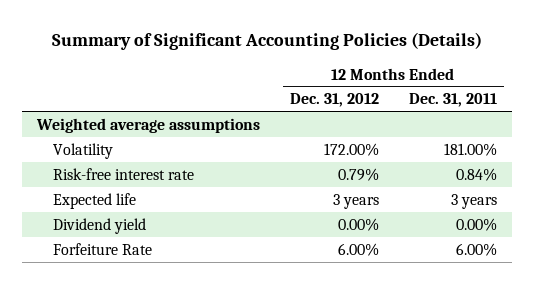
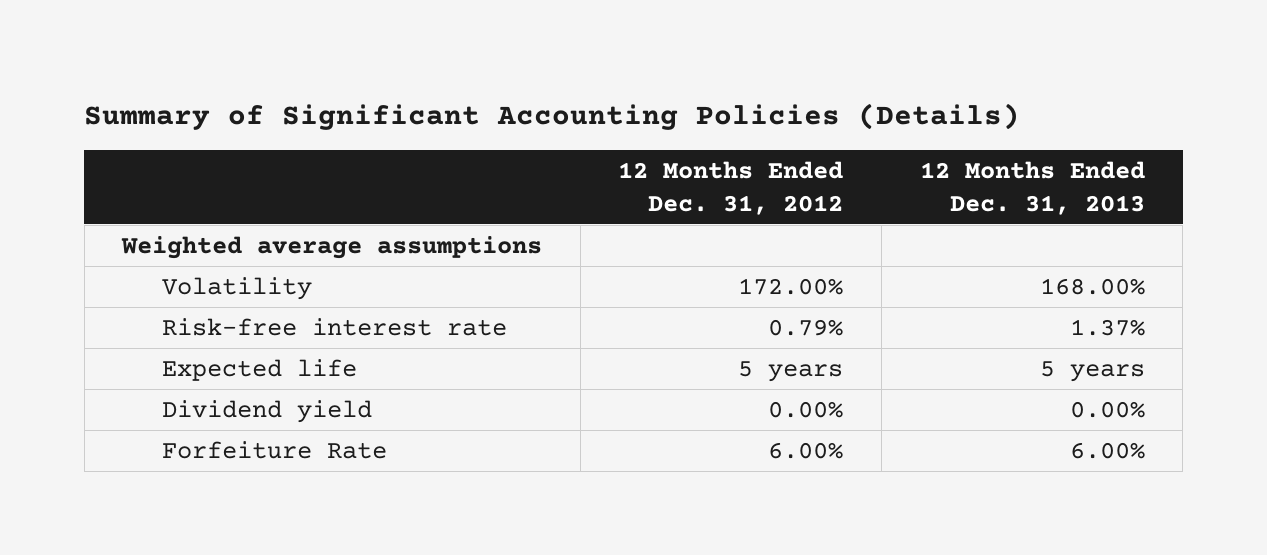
- | 12 Months Ended Dec. 31, 2012 | 12 Months Ended Dec. 31, 2011
+ | 12 Months Ended Dec. 31, 2012 | 12 Months Ended Dec. 31, 2013
- Expected life | 3 years | 3 years
+ Expected life | 5 years | 5 years

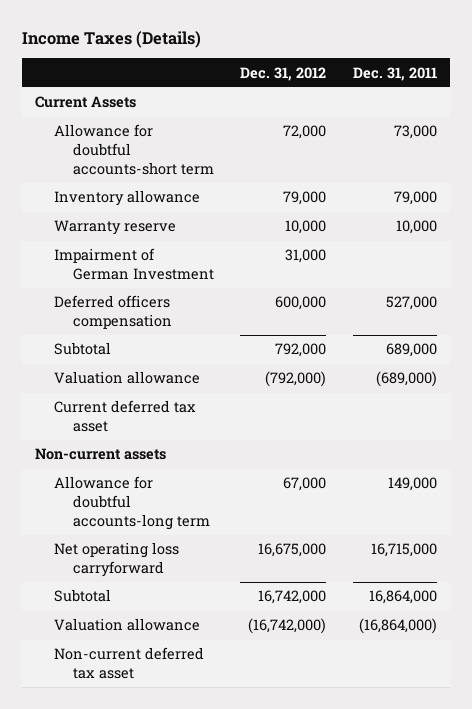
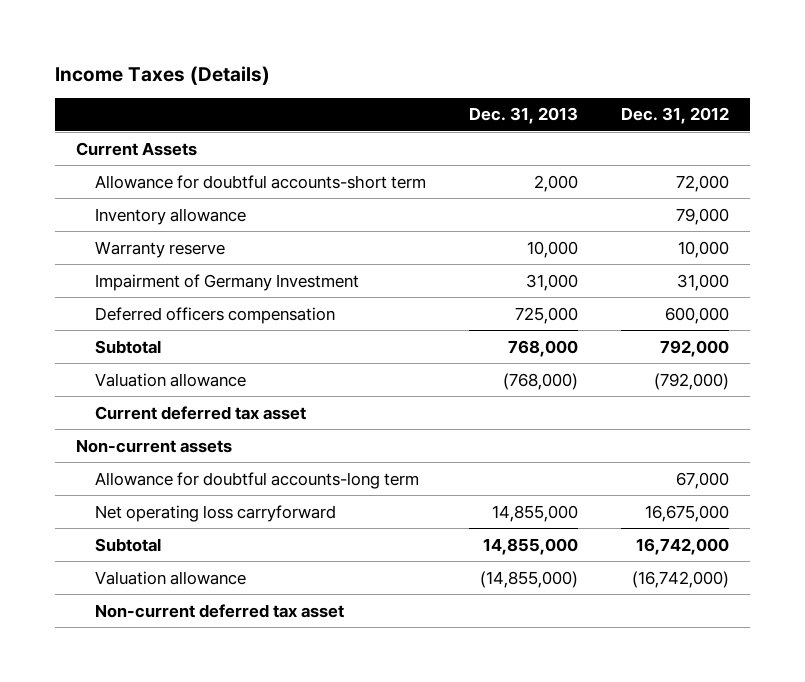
- | Dec. 31, 2012 | Dec. 31, 2011
+ | Dec. 31, 2013 | Dec. 31, 2012
- Impairment of German Investment | 31,000 |
+ Impairment of Germany Investment | 31,000 | 31,000

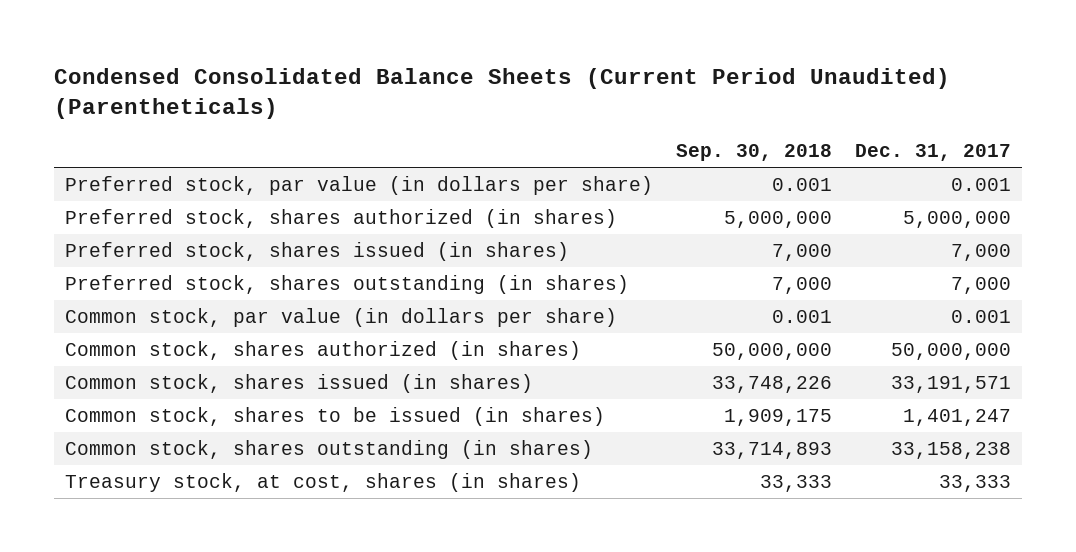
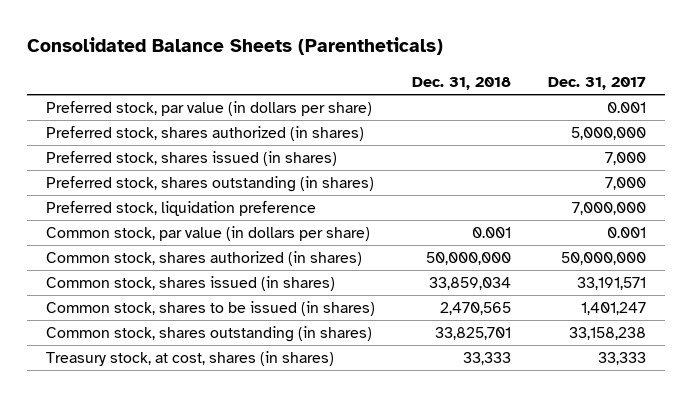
- Condensed Consolidated Balance Sheets (Current Period Unaudited) (Parentheticals)
+ Consolidated Balance Sheets (Parentheticals)
- | Sep. 30, 2018 | Dec. 31, 2017
+ | Dec. 31, 2018 | Dec. 31, 2017
+ Preferred stock, liquidation preference | | 7,000,000

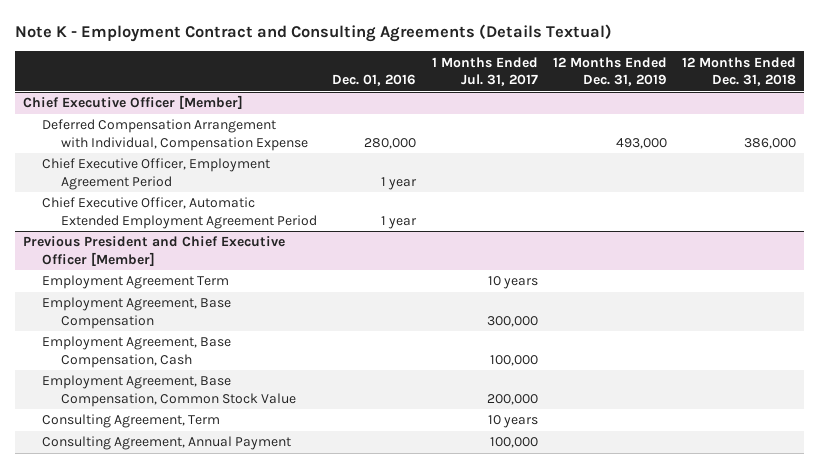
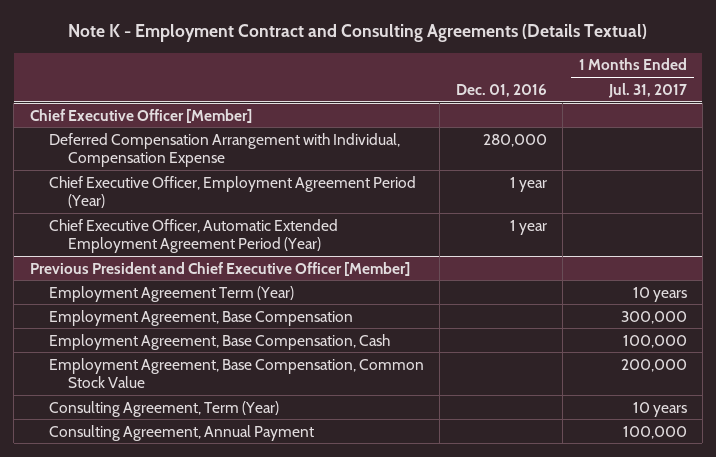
- | Dec. 01, 2016 | 1 Months Ended Jul. 31, 2017 | 12 Months Ended Dec. 31, 2019 | 12 Months Ended Dec. 31, 2018
+ | Dec. 01, 2016 | 1 Months Ended Jul. 31, 2017
@ Chief Executive Officer [Member]
- Chief Executive Officer, Employment Agreement Period | 1 year | | |
- Chief Executive Officer, Automatic Extended Employment Agreement Period | 1 year | | |
+ Chief Executive Officer, Employment Agreement Period (Year) | 1 year |
+ Chief Executive Officer, Automatic Extended Employment Agreement Period (Year) | 1 year |
@ Previous President and Chief Executive Officer [Member]
- Employment Agreement Term | | 10 years | |
+ Employment Agreement Term (Year) | | 10 years
- Consulting Agreement, Term | | 10 years | |
+ Consulting Agreement, Term (Year) | | 10 years

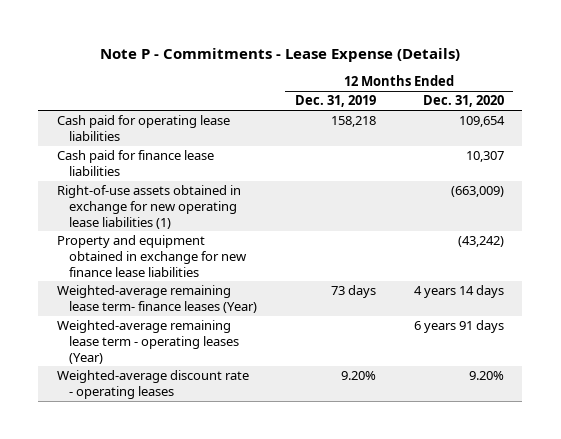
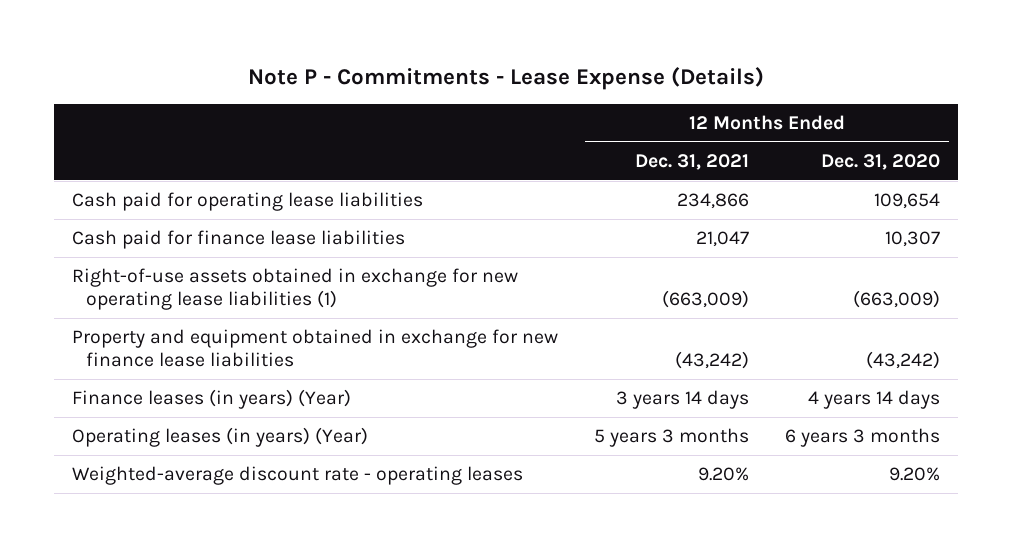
- | 12 Months Ended Dec. 31, 2019 | 12 Months Ended Dec. 31, 2020
+ | 12 Months Ended Dec. 31, 2021 | 12 Months Ended Dec. 31, 2020
- Weighted-average remaining lease term- finance leases (Year) | 73 days | 4 years 14 days
- Weighted-average remaining lease term - operating leases (Year) | | 6 years 91 days
+ Finance leases (in years) (Year) | 3 years 14 days | 4 years 14 days
+ Operating leases (in years) (Year) | 5 years 3 months | 6 years 3 months

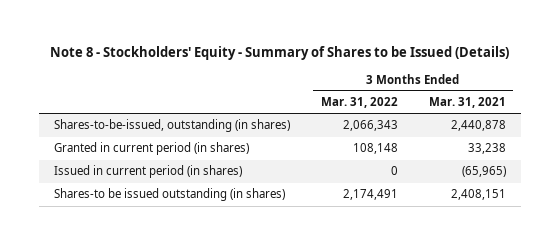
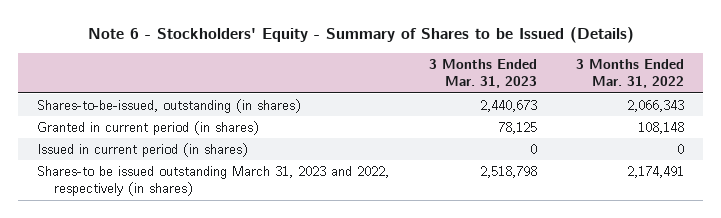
- Note 8 - Stockholders' Equity - Summary of Shares to be Issued (Details)
+ Note 6 - Stockholders' Equity - Summary of Shares to be Issued (Details)
- | 3 Months Ended Mar. 31, 2022 | 3 Months Ended Mar. 31, 2021
+ | 3 Months Ended Mar. 31, 2023 | 3 Months Ended Mar. 31, 2022
- Shares-to be issued outstanding (in shares) | 2,174,491 | 2,408,151
+ Shares-to be issued outstanding March 31, 2023 and 2022, respectively (in shares) | 2,518,798 | 2,174,491

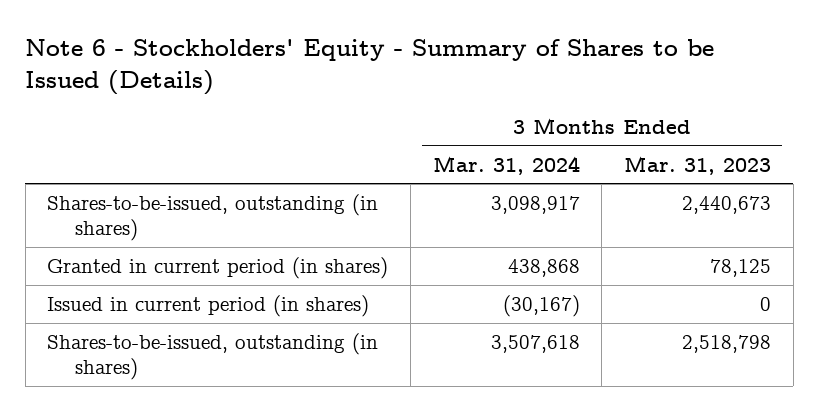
- | 3 Months Ended Mar. 31, 2023 | 3 Months Ended Mar. 31, 2022
+ | 3 Months Ended Mar. 31, 2024 | 3 Months Ended Mar. 31, 2023
- Shares-to be issued outstanding March 31, 2023 and 2022, respectively (in shares) | 2,518,798 | 2,174,491
+ Shares-to-be-issued, outstanding (in shares) | 3,507,618 | 2,518,798

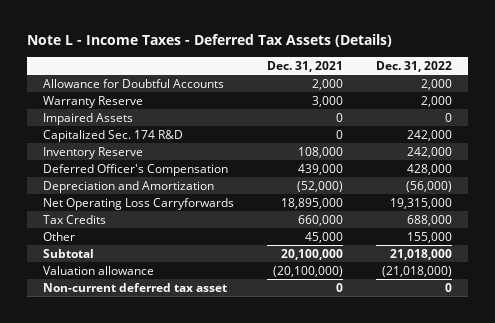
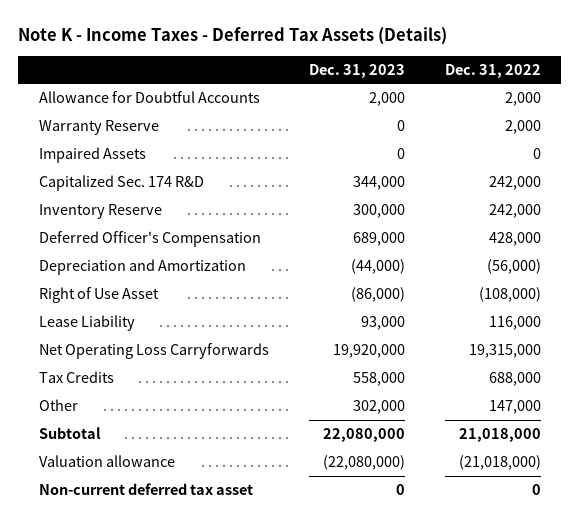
- Note L - Income Taxes - Deferred Tax Assets (Details)
+ Note K - Income Taxes - Deferred Tax Assets (Details)
- | Dec. 31, 2021 | Dec. 31, 2022
+ | Dec. 31, 2023 | Dec. 31, 2022
+ Right of Use Asset | (86,000) | (108,000)
+ Lease Liability | 93,000 | 116,000
- Other | 45,000 | 155,000
+ Other | 302,000 | 147,000

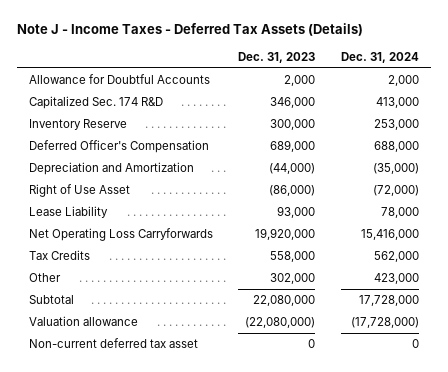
- Note K - Income Taxes - Deferred Tax Assets (Details)
+ Note J - Income Taxes - Deferred Tax Assets (Details)
- | Dec. 31, 2023 | Dec. 31, 2022
+ | Dec. 31, 2023 | Dec. 31, 2024
- Warranty Reserve | 0 | 2,000
- Impaired Assets | 0 | 0
- Capitalized Sec. 174 R&D | 344,000 | 242,000
+ Capitalized Sec. 174 R&D | 346,000 | 413,000

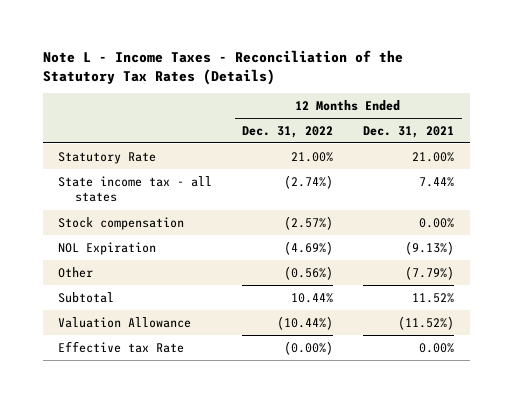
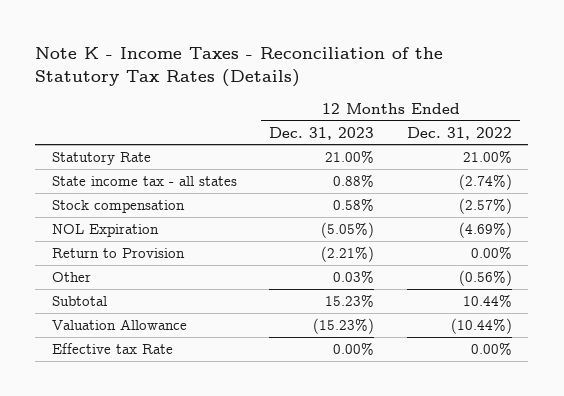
- Note L - Income Taxes - Reconciliation of the Statutory Tax Rates (Details)
+ Note K - Income Taxes - Reconciliation of the Statutory Tax Rates (Details)
- | 12 Months Ended Dec. 31, 2022 | 12 Months Ended Dec. 31, 2021
+ | 12 Months Ended Dec. 31, 2023 | 12 Months Ended Dec. 31, 2022
+ Return to Provision | (2.21%) | 0.00%
- Effective tax Rate | (0.00%) | 0.00%
+ Effective tax Rate | 0.00% | 0.00%

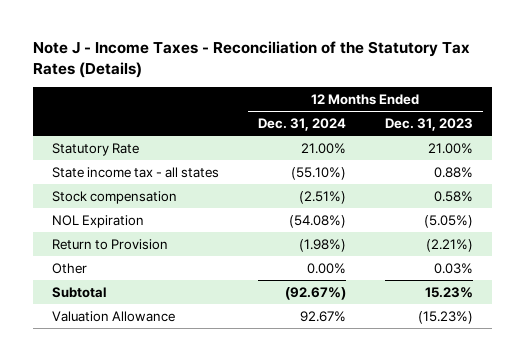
- Note K - Income Taxes - Reconciliation of the Statutory Tax Rates (Details)
+ Note J - Income Taxes - Reconciliation of the Statutory Tax Rates (Details)
- | 12 Months Ended Dec. 31, 2023 | 12 Months Ended Dec. 31, 2022
+ | 12 Months Ended Dec. 31, 2024 | 12 Months Ended Dec. 31, 2023
- Effective tax Rate | 0.00% | 0.00%

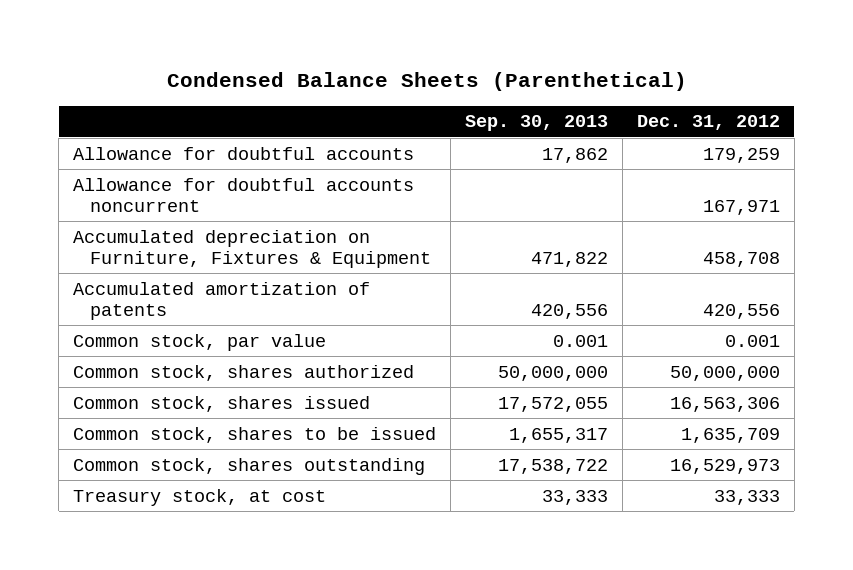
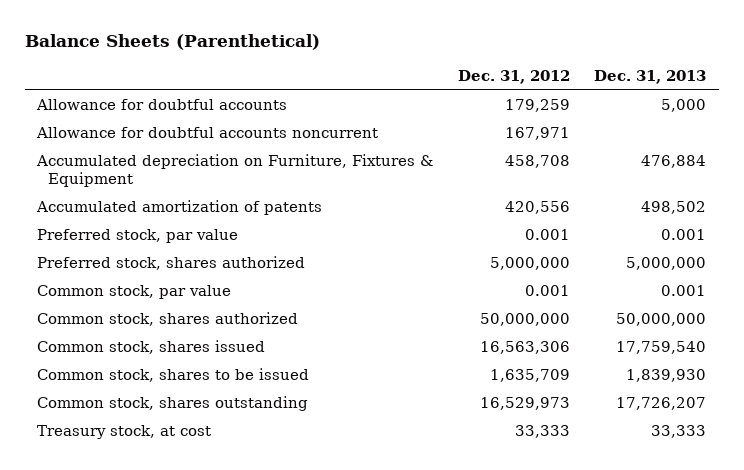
- Condensed Balance Sheets (Parenthetical)
+ Balance Sheets (Parenthetical)
- | Sep. 30, 2013 | Dec. 31, 2012
+ | Dec. 31, 2012 | Dec. 31, 2013
+ Preferred stock, par value | 0.001 | 0.001
+ Preferred stock, shares authorized | 5,000,000 | 5,000,000

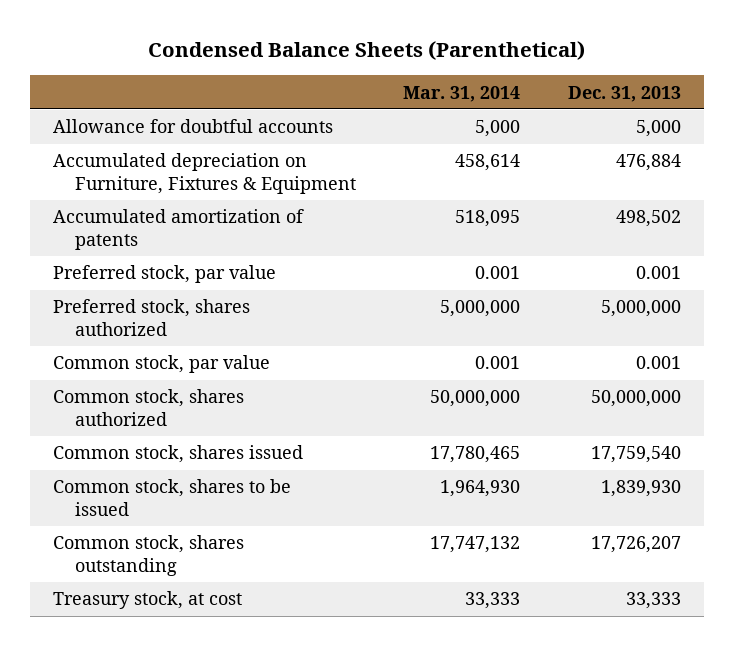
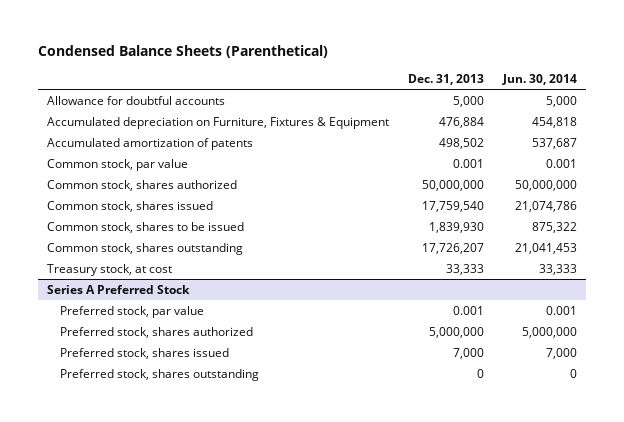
- | Mar. 31, 2014 | Dec. 31, 2013
+ | Dec. 31, 2013 | Jun. 30, 2014
- Preferred stock, par value | 0.001 | 0.001
- Preferred stock, shares authorized | 5,000,000 | 5,000,000
+ Series A Preferred Stock
+ Preferred stock, par value | 0.001 | 0.001
+ Preferred stock, shares authorized | 5,000,000 | 5,000,000
+ Preferred stock, shares issued | 7,000 | 7,000
+ Preferred stock, shares outstanding | 0 | 0

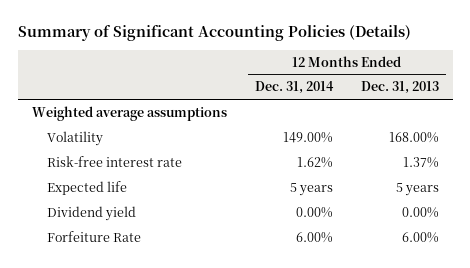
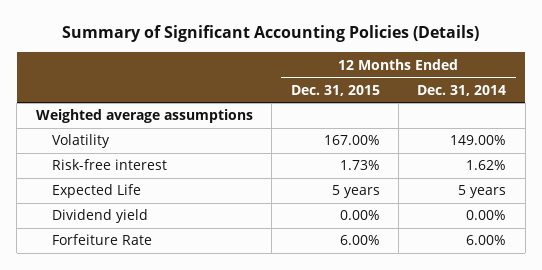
- | 12 Months Ended Dec. 31, 2014 | 12 Months Ended Dec. 31, 2013
+ | 12 Months Ended Dec. 31, 2015 | 12 Months Ended Dec. 31, 2014
- Risk-free interest rate | 1.62% | 1.37%
- Expected life | 5 years | 5 years
+ Risk-free interest | 1.73% | 1.62%
+ Expected Life | 5 years | 5 years

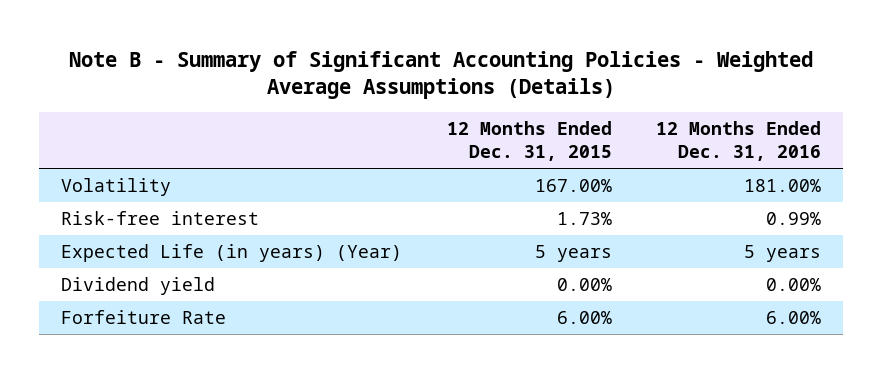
- Summary of Significant Accounting Policies (Details)
+ Note B - Summary of Significant Accounting Policies - Weighted Average Assumptions (Details)
- | 12 Months Ended Dec. 31, 2015 | 12 Months Ended Dec. 31, 2014
+ | 12 Months Ended Dec. 31, 2015 | 12 Months Ended Dec. 31, 2016
- Weighted average assumptions
- Expected Life | 5 years | 5 years
+ Expected Life (in years) (Year) | 5 years | 5 years

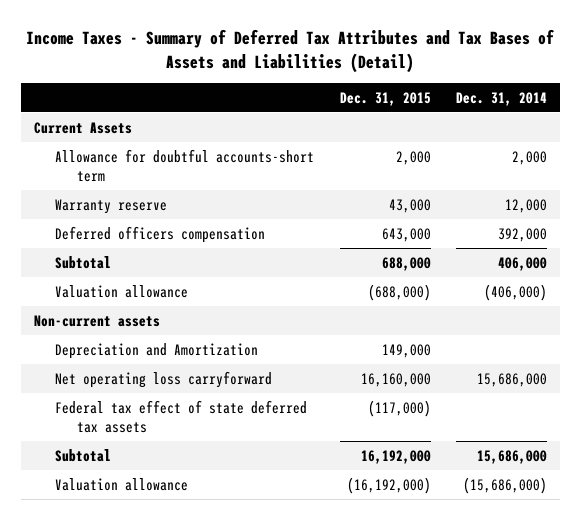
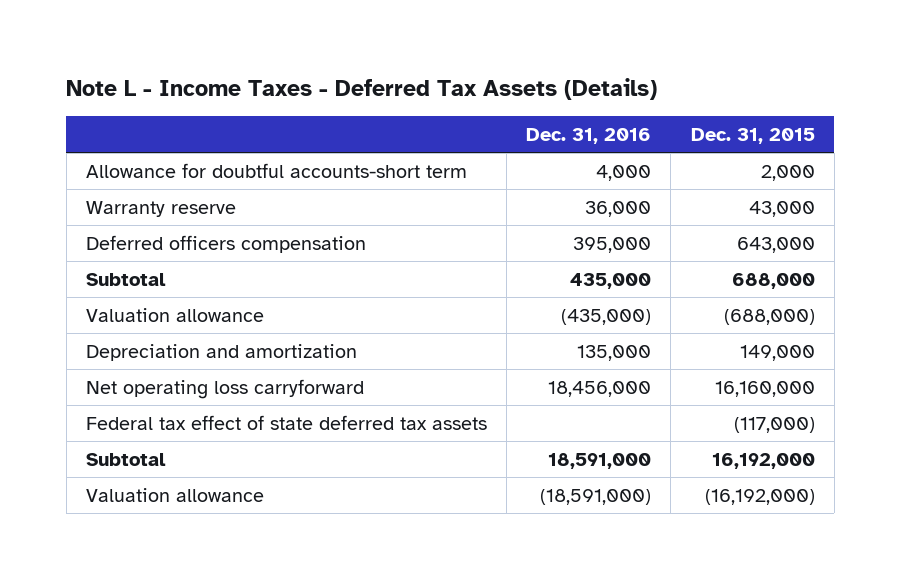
- Income Taxes - Summary of Deferred Tax Attributes and Tax Bases of Assets and Liabilities (Detail)
+ Note L - Income Taxes - Deferred Tax Assets (Details)
- | Dec. 31, 2015 | Dec. 31, 2014
+ | Dec. 31, 2016 | Dec. 31, 2015
- Current Assets
- Non-current assets
- Depreciation and Amortization | 149,000 |
+ Depreciation and amortization | 135,000 | 149,000

